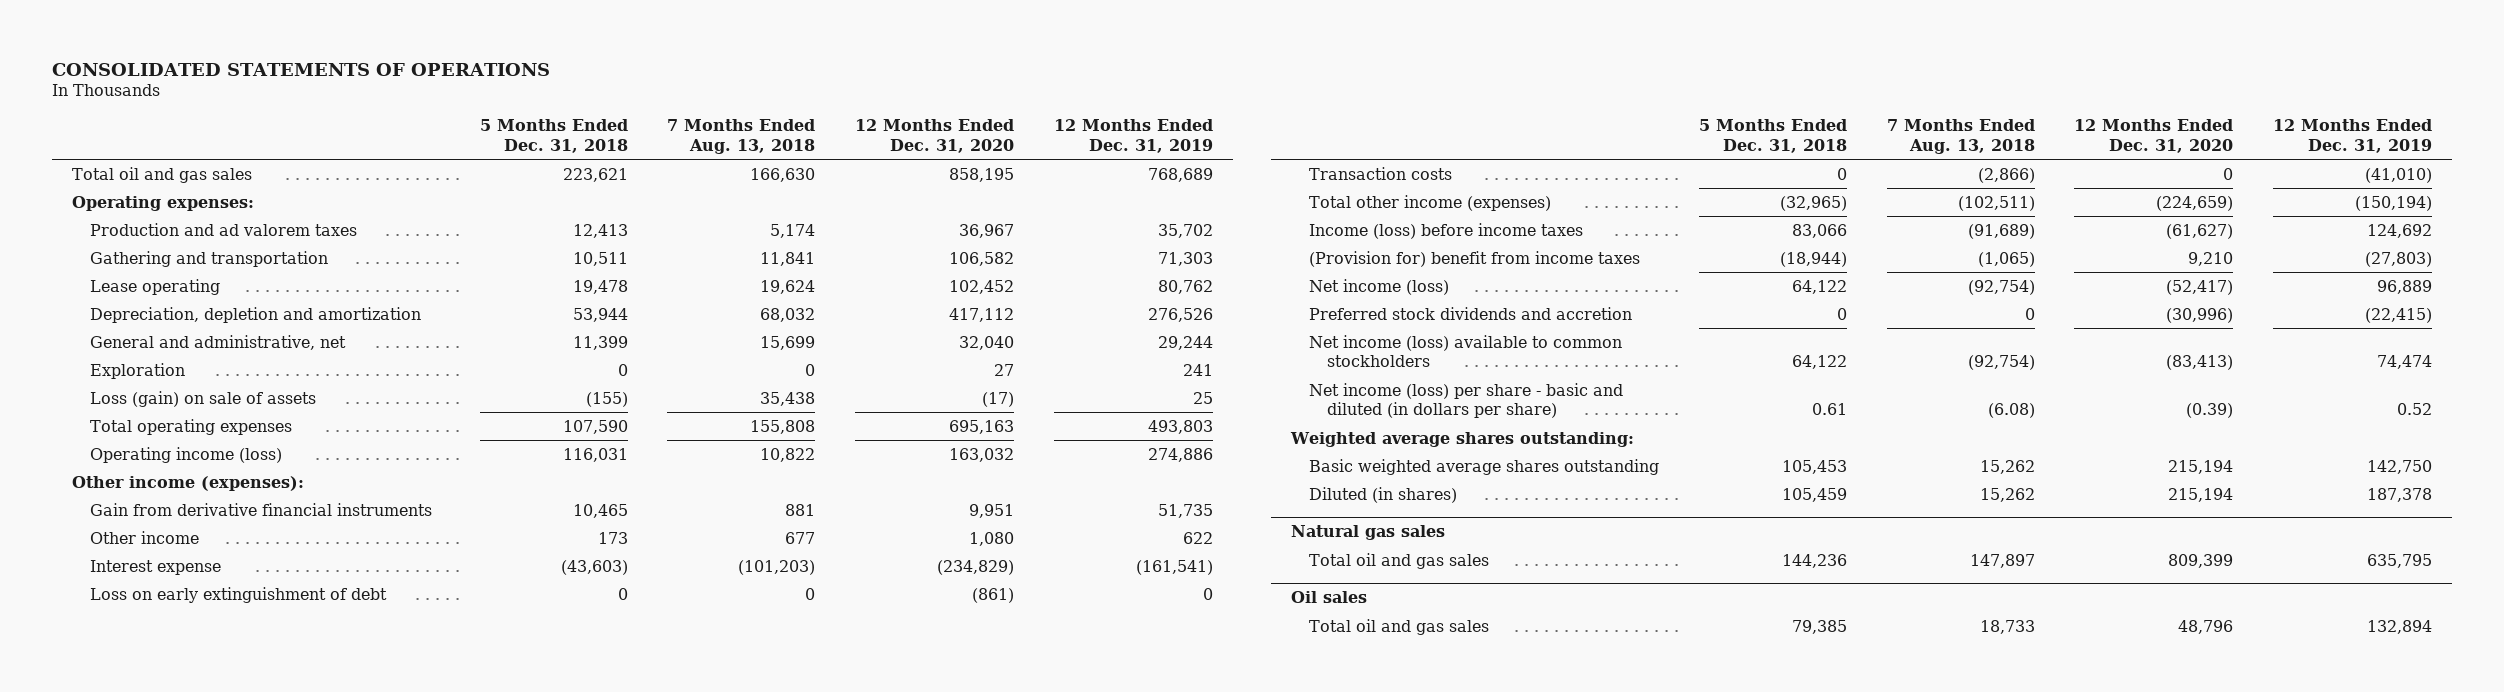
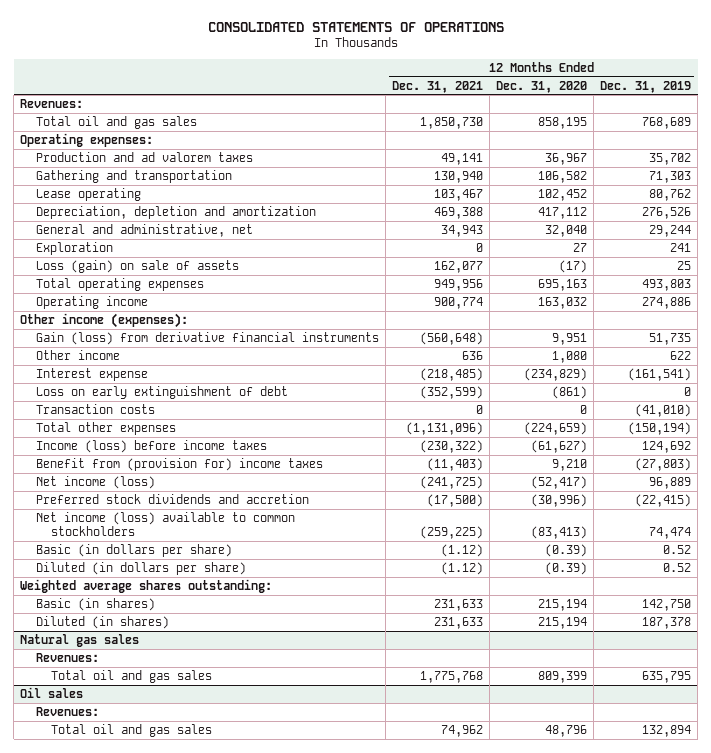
- | 5 Months Ended Dec. 31, 2018 | 7 Months Ended Aug. 13, 2018 | 12 Months Ended Dec. 31, 2020 | 12 Months Ended Dec. 31, 2019
+ | 12 Months Ended Dec. 31, 2021 | 12 Months Ended Dec. 31, 2020 | 12 Months Ended Dec. 31, 2019
+ Revenues:
- Operating income (loss) | 116,031 | 10,822 | 163,032 | 274,886
+ Operating income | 900,774 | 163,032 | 274,886
- Gain from derivative financial instruments | 10,465 | 881 | 9,951 | 51,735
+ Gain (loss) from derivative financial instruments | (560,648) | 9,951 | 51,735
- Total other income (expenses) | (32,965) | (102,511) | (224,659) | (150,194)
+ Total other expenses | (1,131,096) | (224,659) | (150,194)
- (Provision for) benefit from income taxes | (18,944) | (1,065) | 9,210 | (27,803)
+ Benefit from (provision for) income taxes | (11,403) | 9,210 | (27,803)
- Net income (loss) per share - basic and diluted (in dollars per share) | 0.61 | (6.08) | (0.39) | 0.52
+ Basic (in dollars per share) | (1.12) | (0.39) | 0.52
+ Diluted (in dollars per share) | (1.12) | (0.39) | 0.52
- Basic weighted average shares outstanding | 105,453 | 15,262 | 215,194 | 142,750
+ Basic (in shares) | 231,633 | 215,194 | 142,750
@ Natural gas sales
+ Revenues:
@ Oil sales
+ Revenues:

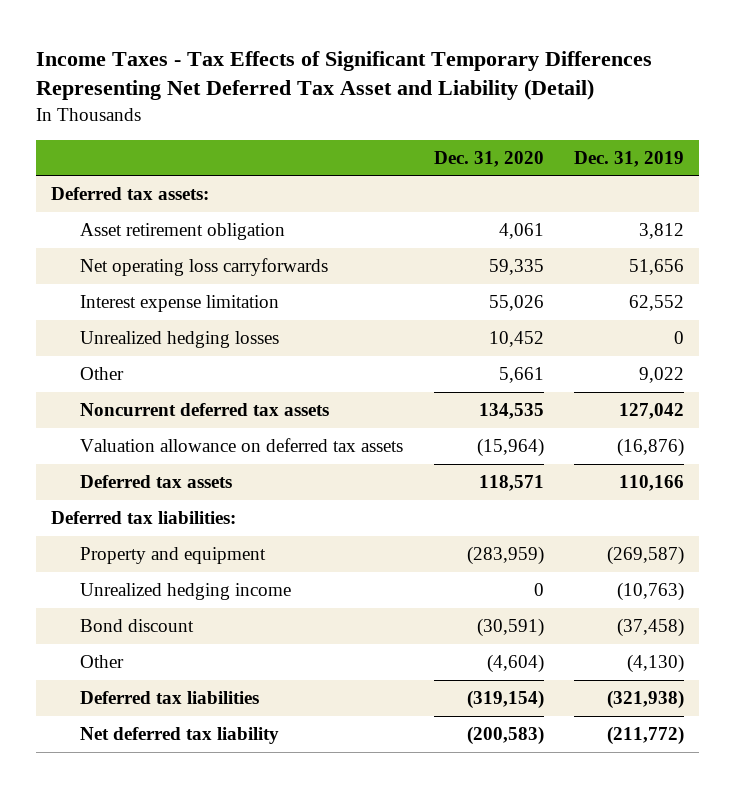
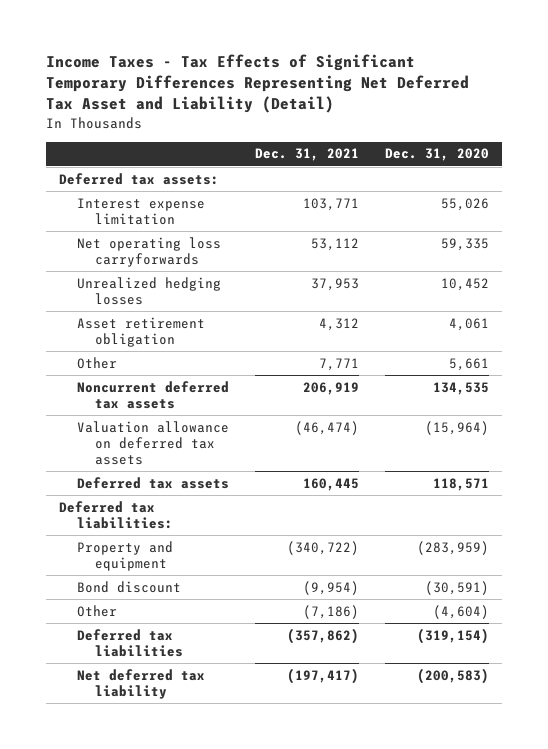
- | Dec. 31, 2020 | Dec. 31, 2019
+ | Dec. 31, 2021 | Dec. 31, 2020
moved down: Net operating loss carryforwards | 53,112 | 59,335
moved down: Asset retirement obligation | 4,312 | 4,061
- Unrealized hedging income | 0 | (10,763)

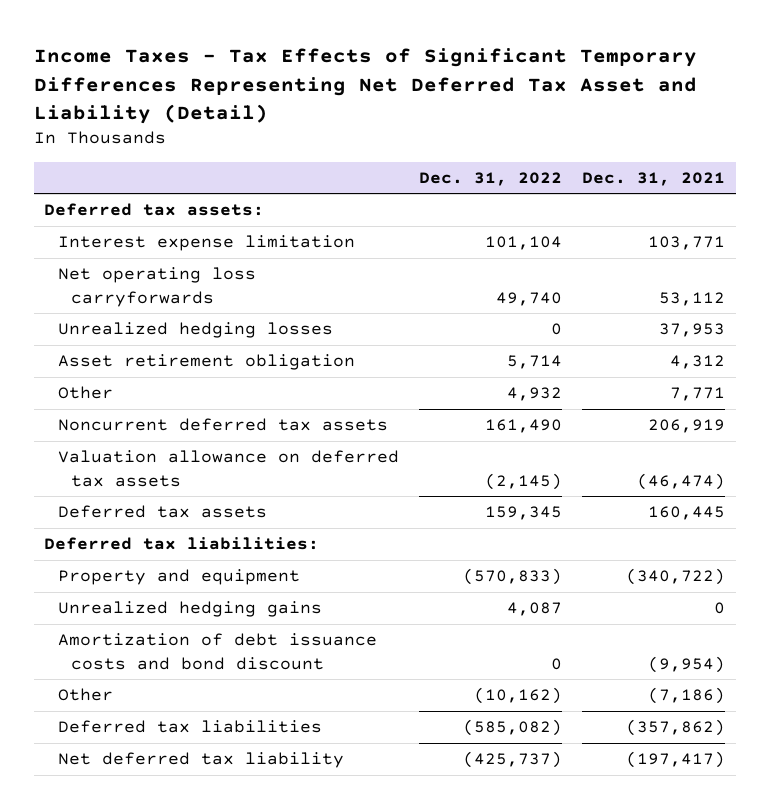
- | Dec. 31, 2021 | Dec. 31, 2020
+ | Dec. 31, 2022 | Dec. 31, 2021
- Bond discount | (9,954) | (30,591)
+ Unrealized hedging gains | 4,087 | 0
+ Amortization of debt issuance costs and bond discount | 0 | (9,954)

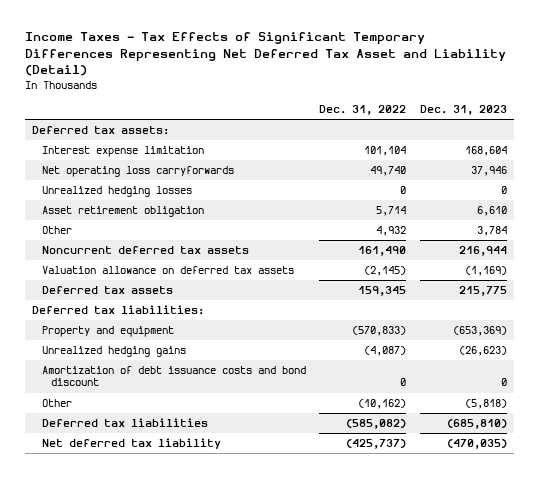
- | Dec. 31, 2022 | Dec. 31, 2021
+ | Dec. 31, 2022 | Dec. 31, 2023
- Unrealized hedging gains | 4,087 | 0
+ Unrealized hedging gains | (4,087) | (26,623)

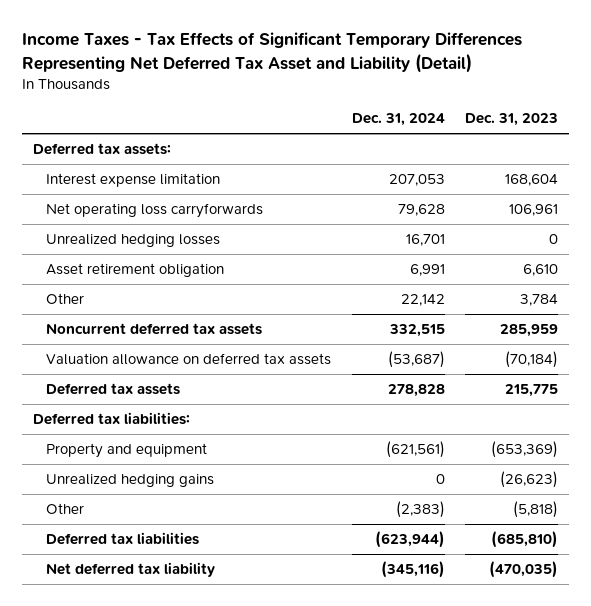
- | Dec. 31, 2022 | Dec. 31, 2023
+ | Dec. 31, 2024 | Dec. 31, 2023
- Net operating loss carryforwards | 49,740 | 37,946
+ Net operating loss carryforwards | 79,628 | 106,961
- Noncurrent deferred tax assets | 161,490 | 216,944
- Valuation allowance on deferred tax assets | (2,145) | (1,169)
+ Noncurrent deferred tax assets | 332,515 | 285,959
+ Valuation allowance on deferred tax assets | (53,687) | (70,184)
- Amortization of debt issuance costs and bond discount | 0 | 0

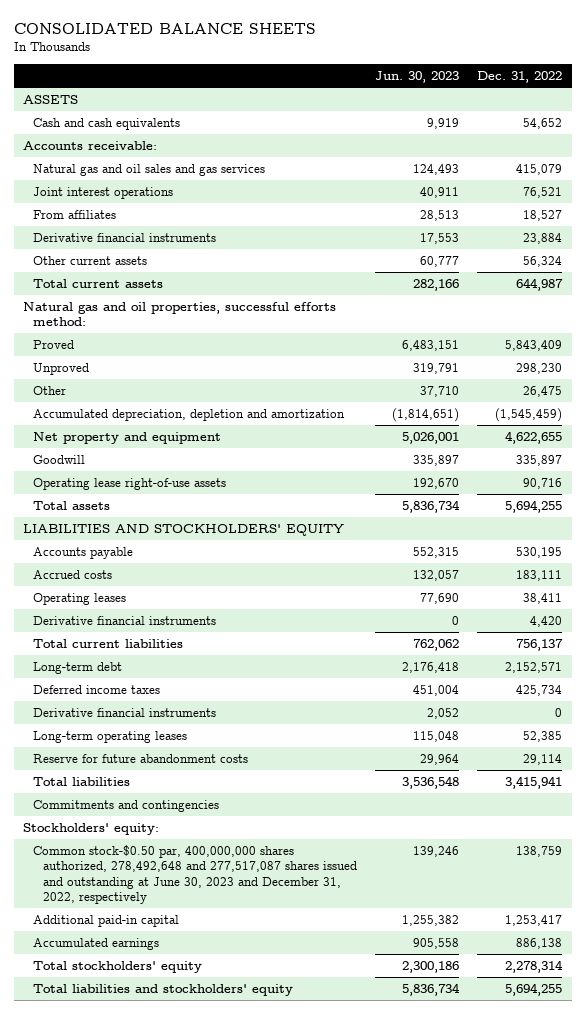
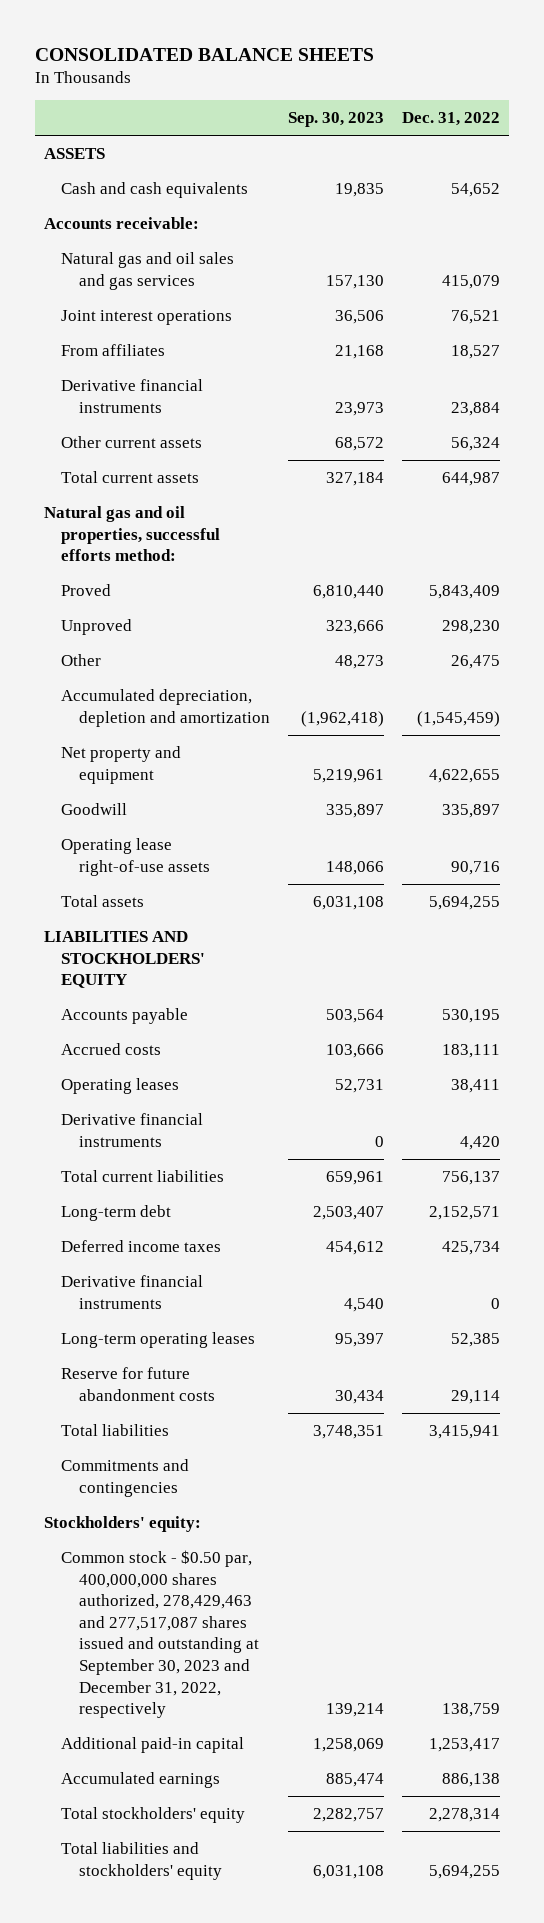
- | Jun. 30, 2023 | Dec. 31, 2022
+ | Sep. 30, 2023 | Dec. 31, 2022
- Common stock-$0.50 par, 400,000,000 shares authorized, 278,492,648 and 277,517,087 shares issued and outstanding at June 30, 2023 and December 31, 2022, respectively | 139,246 | 138,759
+ Common stock - $0.50 par, 400,000,000 shares authorized, 278,429,463 and 277,517,087 shares issued and outstanding at September 30, 2023 and December 31, 2022, respectively | 139,214 | 138,759

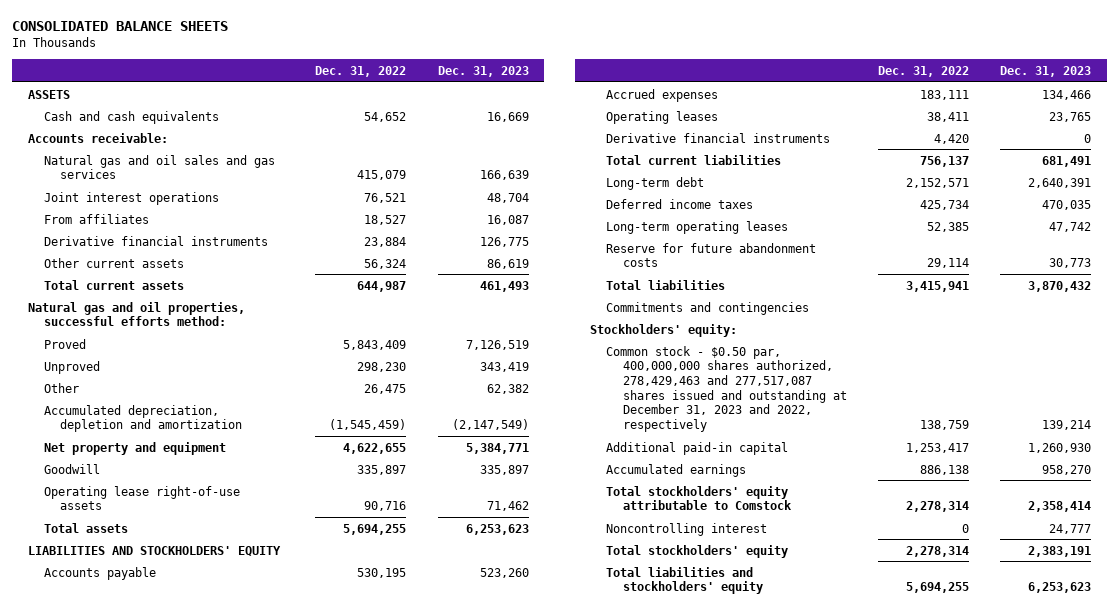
- | Sep. 30, 2023 | Dec. 31, 2022
+ | Dec. 31, 2022 | Dec. 31, 2023
- Accrued costs | 103,666 | 183,111
+ Accrued expenses | 183,111 | 134,466
- Derivative financial instruments | 4,540 | 0
- Common stock - $0.50 par, 400,000,000 shares authorized, 278,429,463 and 277,517,087 shares issued and outstanding at September 30, 2023 and December 31, 2022, respectively | 139,214 | 138,759
+ Common stock - $0.50 par, 400,000,000 shares authorized, 278,429,463 and 277,517,087 shares issued and outstanding at December 31, 2023 and 2022, respectively | 138,759 | 139,214
+ Total stockholders' equity attributable to Comstock | 2,278,314 | 2,358,414
+ Noncontrolling interest | 0 | 24,777

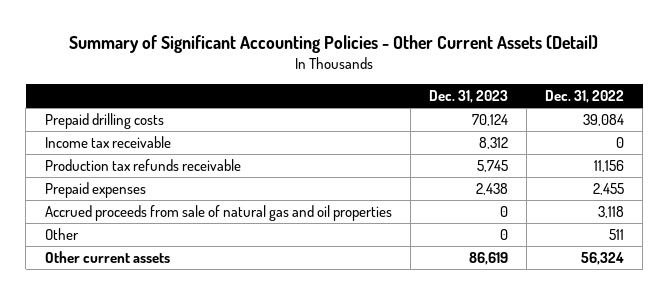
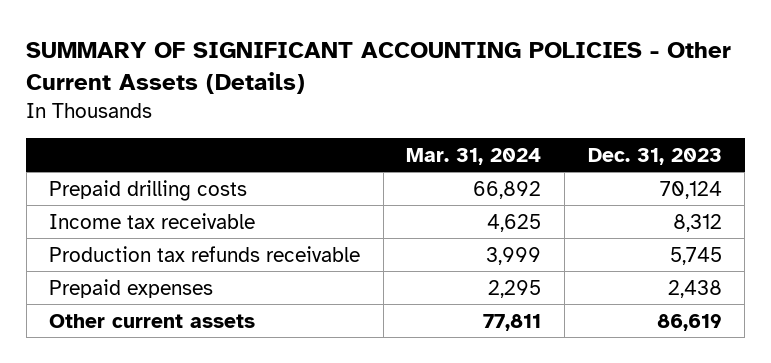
- Summary of Significant Accounting Policies - Other Current Assets (Detail)
+ SUMMARY OF SIGNIFICANT ACCOUNTING POLICIES - Other Current Assets (Details)
- | Dec. 31, 2023 | Dec. 31, 2022
+ | Mar. 31, 2024 | Dec. 31, 2023
- Accrued proceeds from sale of natural gas and oil properties | 0 | 3,118
- Other | 0 | 511

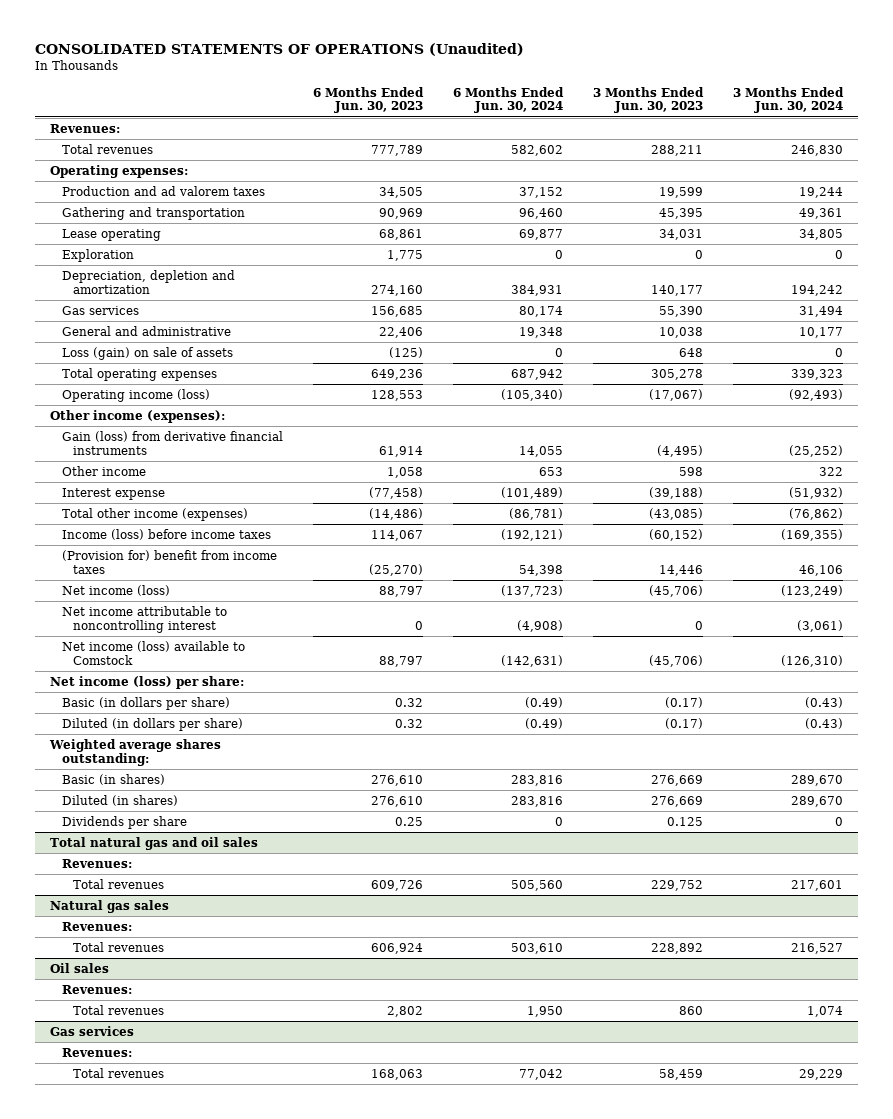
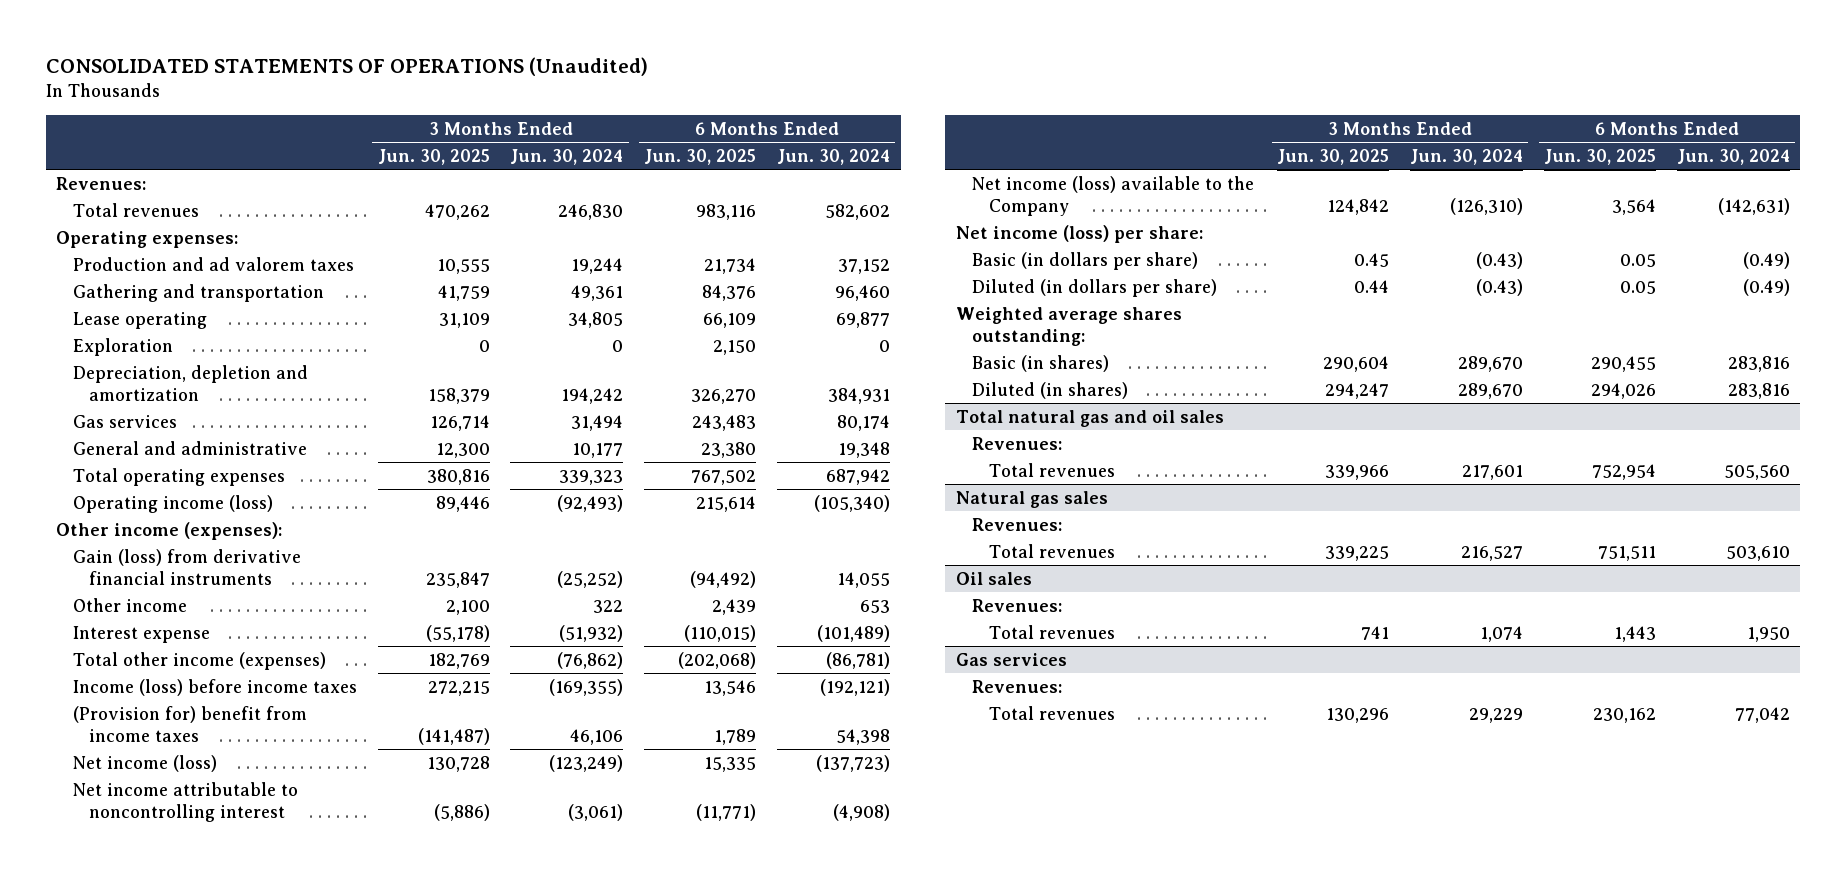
- | 6 Months Ended Jun. 30, 2023 | 6 Months Ended Jun. 30, 2024 | 3 Months Ended Jun. 30, 2023 | 3 Months Ended Jun. 30, 2024
+ | 3 Months Ended Jun. 30, 2025 | 3 Months Ended Jun. 30, 2024 | 6 Months Ended Jun. 30, 2025 | 6 Months Ended Jun. 30, 2024
- Loss (gain) on sale of assets | (125) | 0 | 648 | 0
- Net income (loss) available to Comstock | 88,797 | (142,631) | (45,706) | (126,310)
+ Net income (loss) available to the Company | 124,842 | (126,310) | 3,564 | (142,631)
- Dividends per share | 0.25 | 0 | 0.125 | 0

